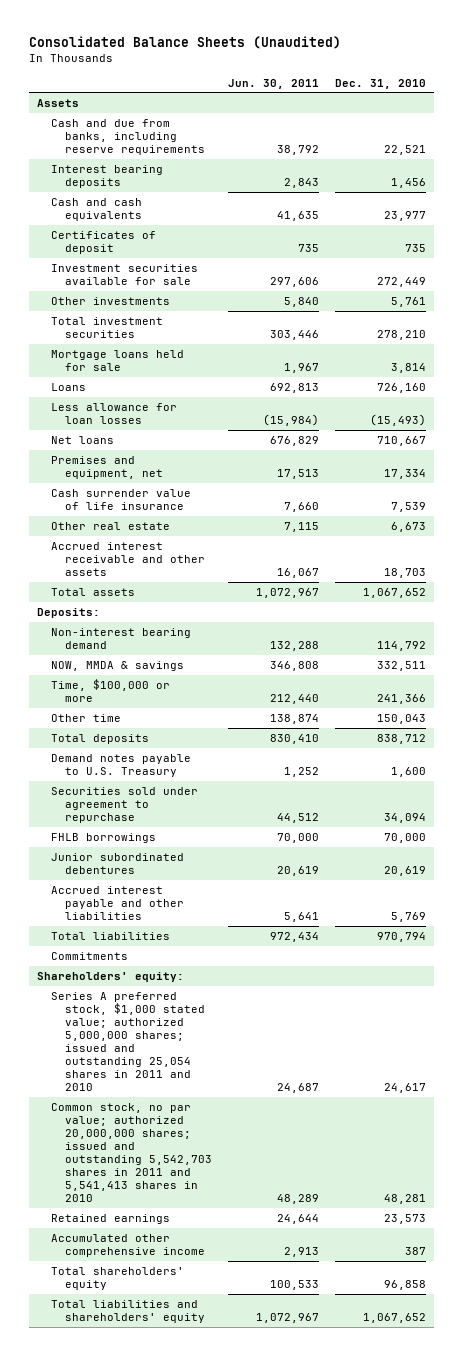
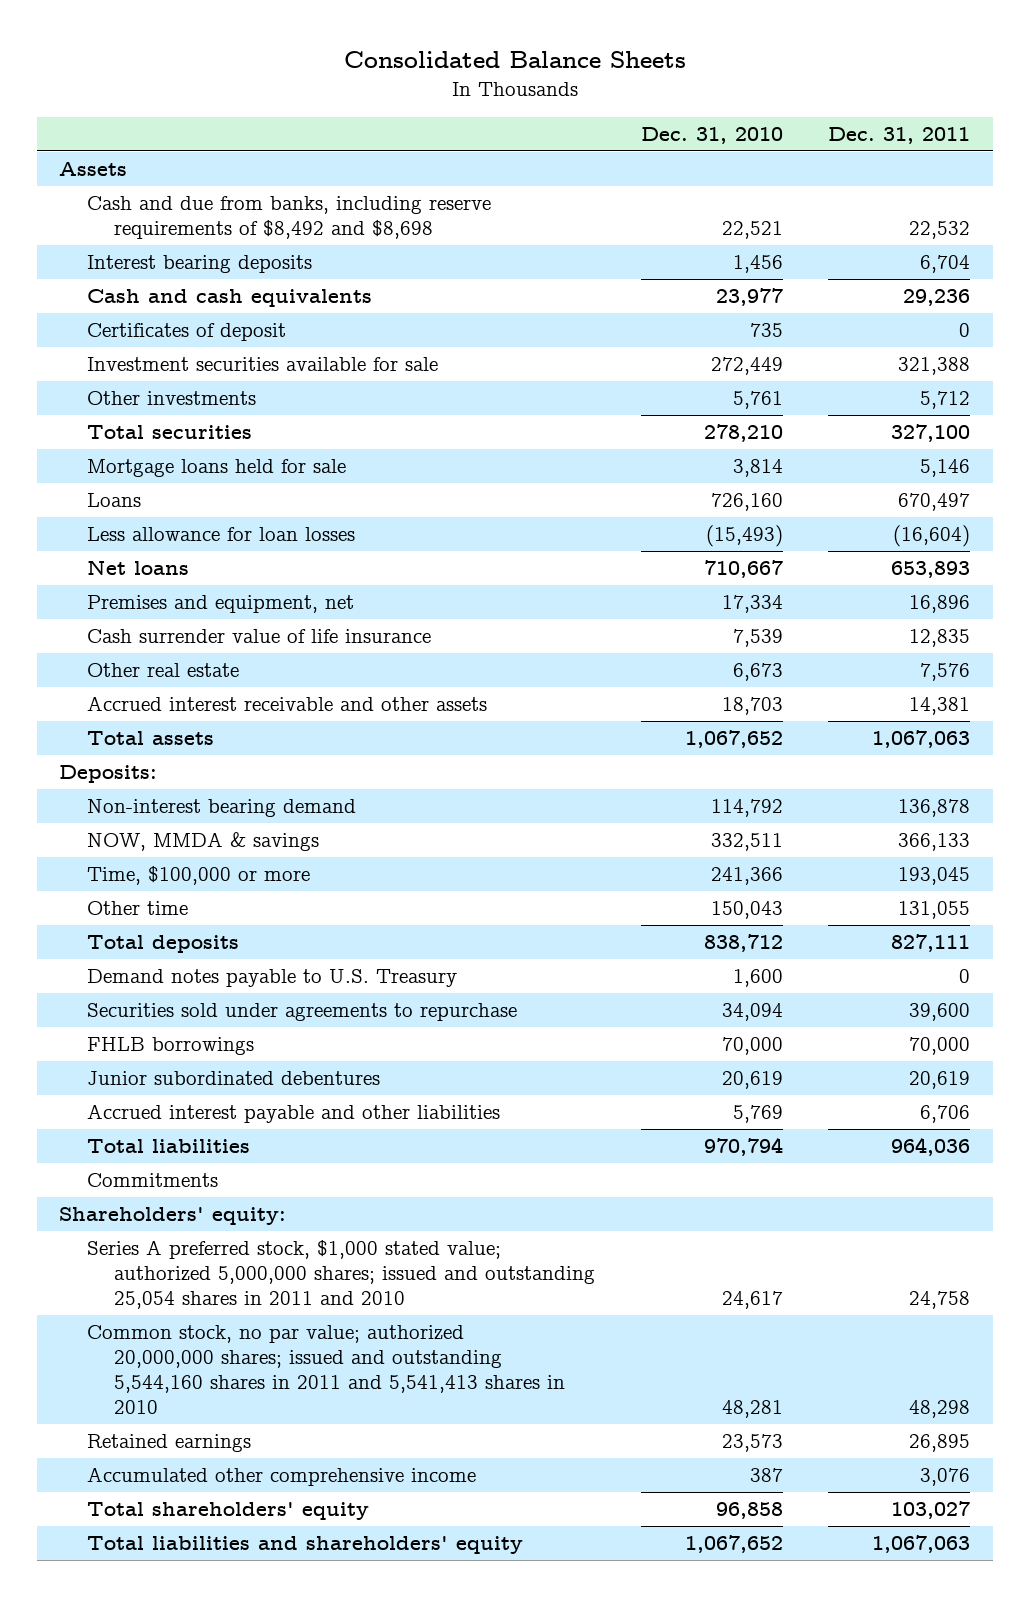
- Consolidated Balance Sheets (Unaudited)
+ Consolidated Balance Sheets
- | Jun. 30, 2011 | Dec. 31, 2010
+ | Dec. 31, 2010 | Dec. 31, 2011
- Cash and due from banks, including reserve requirements | 38,792 | 22,521
+ Cash and due from banks, including reserve requirements of $8,492 and $8,698 | 22,521 | 22,532
- Total investment securities | 303,446 | 278,210
+ Total securities | 278,210 | 327,100
- Securities sold under agreement to repurchase | 44,512 | 34,094
+ Securities sold under agreements to repurchase | 34,094 | 39,600
- Common stock, no par value; authorized 20,000,000 shares; issued and outstanding 5,542,703 shares in 2011 and 5,541,413 shares in 2010 | 48,289 | 48,281
+ Common stock, no par value; authorized 20,000,000 shares; issued and outstanding 5,544,160 shares in 2011 and 5,541,413 shares in 2010 | 48,281 | 48,298

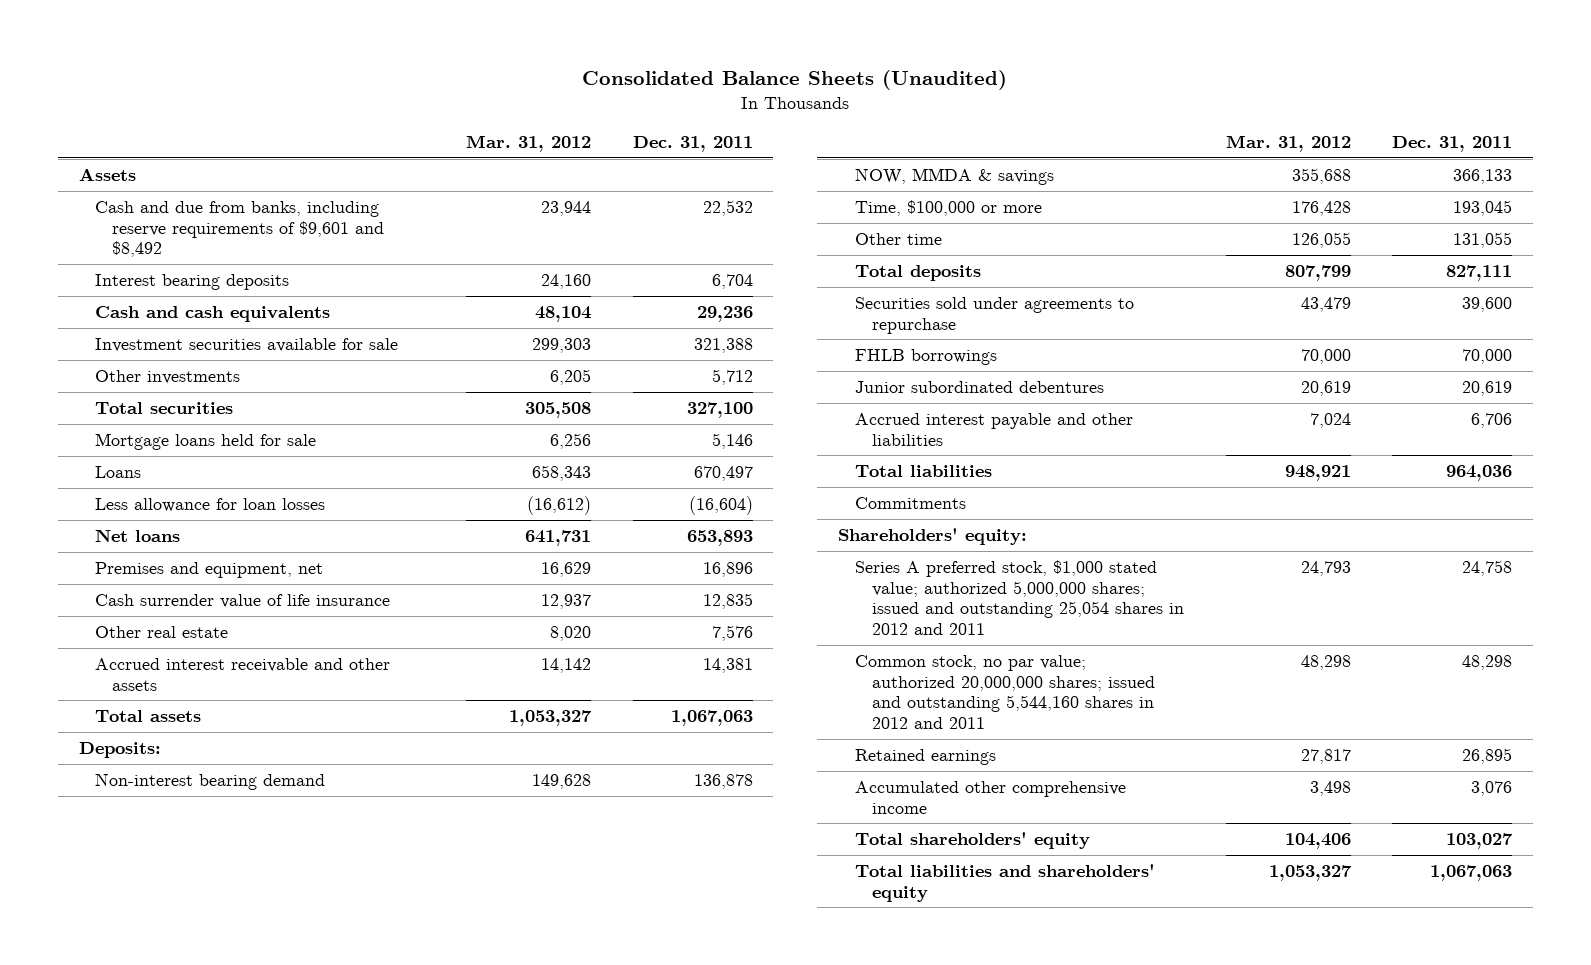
- Consolidated Balance Sheets
+ Consolidated Balance Sheets (Unaudited)
- | Dec. 31, 2010 | Dec. 31, 2011
+ | Mar. 31, 2012 | Dec. 31, 2011
- Cash and due from banks, including reserve requirements of $8,492 and $8,698 | 22,521 | 22,532
+ Cash and due from banks, including reserve requirements of $9,601 and $8,492 | 23,944 | 22,532
- Certificates of deposit | 735 | 0
- Demand notes payable to U.S. Treasury | 1,600 | 0
- Series A preferred stock, $1,000 stated value; authorized 5,000,000 shares; issued and outstanding 25,054 shares in 2011 and 2010 | 24,617 | 24,758
- Common stock, no par value; authorized 20,000,000 shares; issued and outstanding 5,544,160 shares in 2011 and 5,541,413 shares in 2010 | 48,281 | 48,298
+ Series A preferred stock, $1,000 stated value; authorized 5,000,000 shares; issued and outstanding 25,054 shares in 2012 and 2011 | 24,793 | 24,758
+ Common stock, no par value; authorized 20,000,000 shares; issued and outstanding 5,544,160 shares in 2012 and 2011 | 48,298 | 48,298

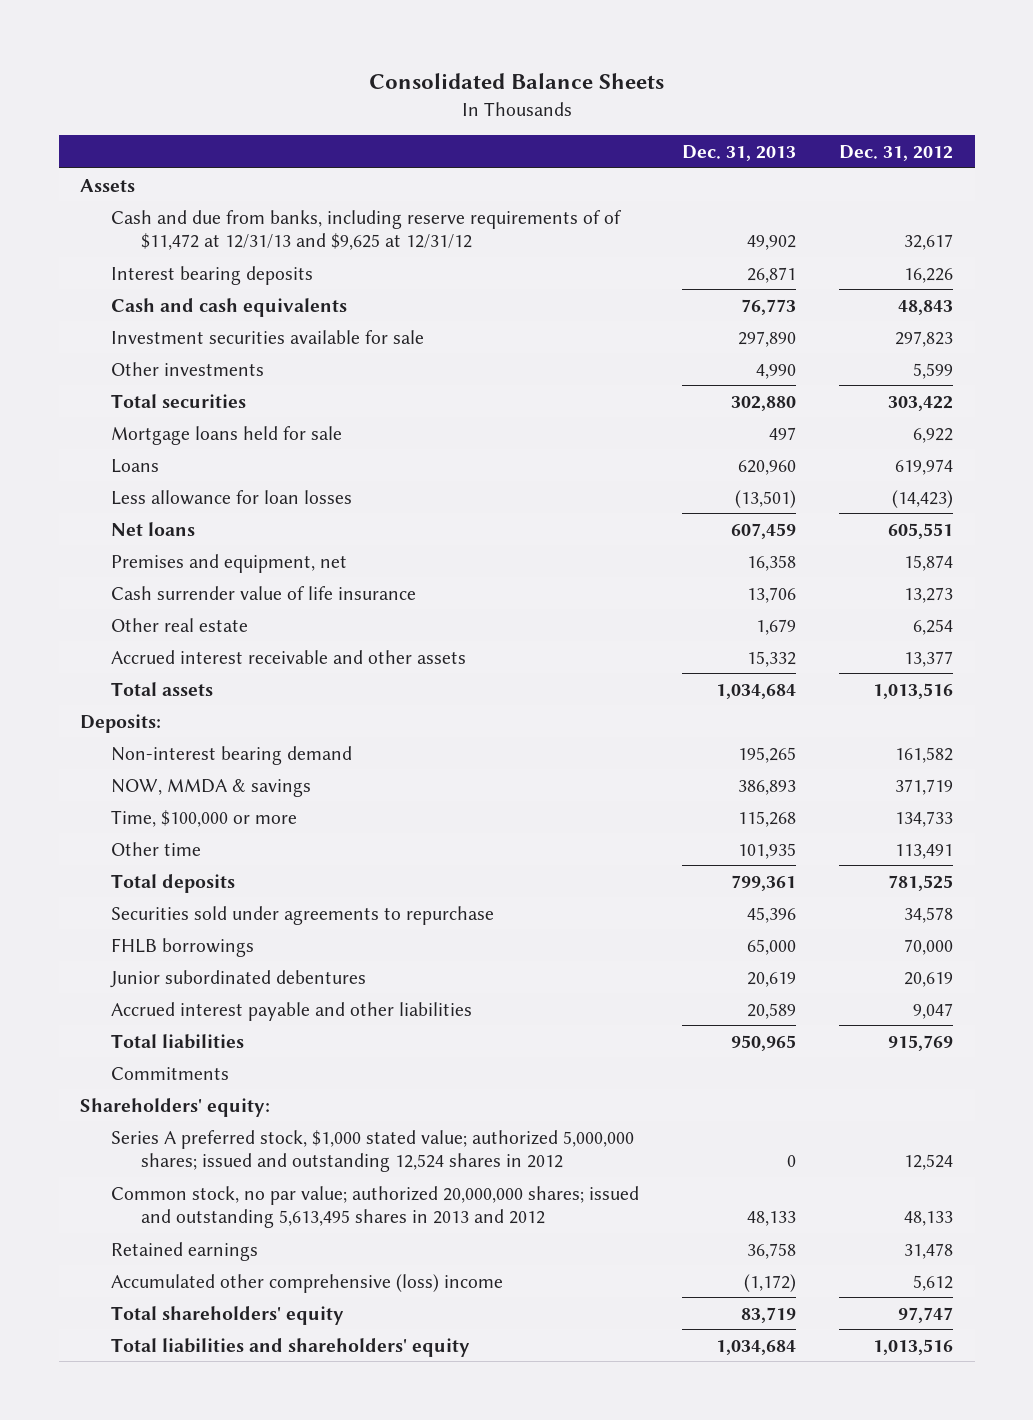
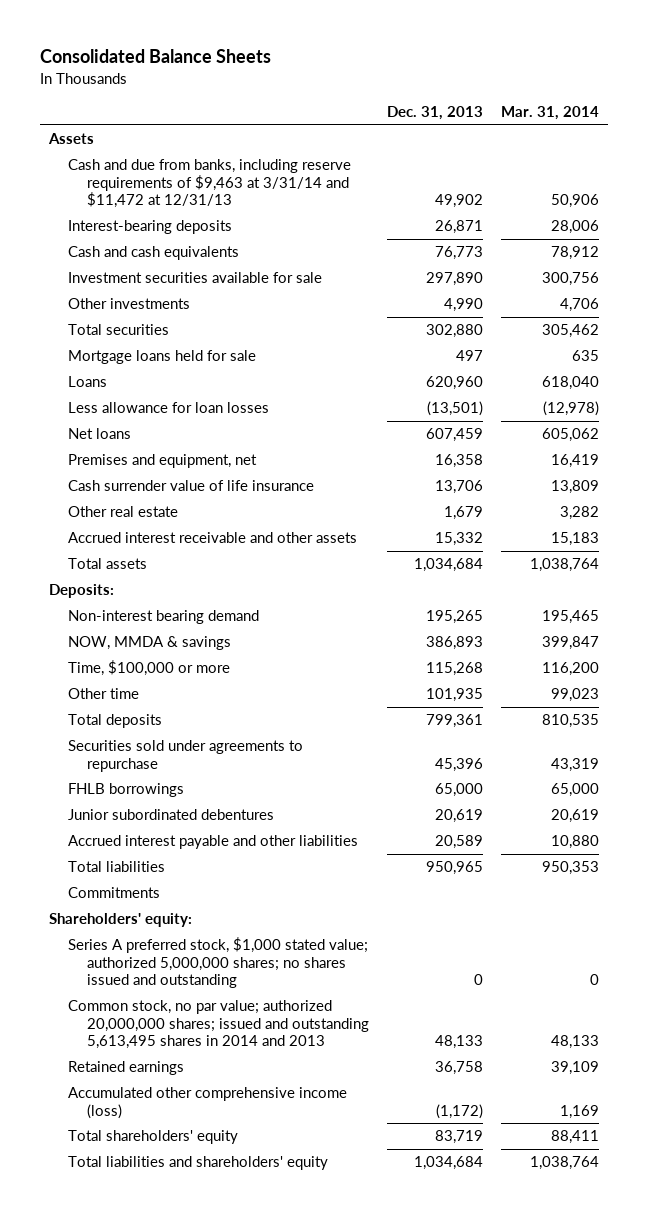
- | Dec. 31, 2013 | Dec. 31, 2012
+ | Dec. 31, 2013 | Mar. 31, 2014
- Cash and due from banks, including reserve requirements of of $11,472 at 12/31/13 and $9,625 at 12/31/12 | 49,902 | 32,617
- Interest bearing deposits | 26,871 | 16,226
+ Cash and due from banks, including reserve requirements of $9,463 at 3/31/14 and $11,472 at 12/31/13 | 49,902 | 50,906
+ Interest-bearing deposits | 26,871 | 28,006
- Series A preferred stock, $1,000 stated value; authorized 5,000,000 shares; issued and outstanding 12,524 shares in 2012 | 0 | 12,524
- Common stock, no par value; authorized 20,000,000 shares; issued and outstanding 5,613,495 shares in 2013 and 2012 | 48,133 | 48,133
+ Series A preferred stock, $1,000 stated value; authorized 5,000,000 shares; no shares issued and outstanding | 0 | 0
+ Common stock, no par value; authorized 20,000,000 shares; issued and outstanding 5,613,495 shares in 2014 and 2013 | 48,133 | 48,133
- Accumulated other comprehensive (loss) income | (1,172) | 5,612
+ Accumulated other comprehensive income (loss) | (1,172) | 1,169

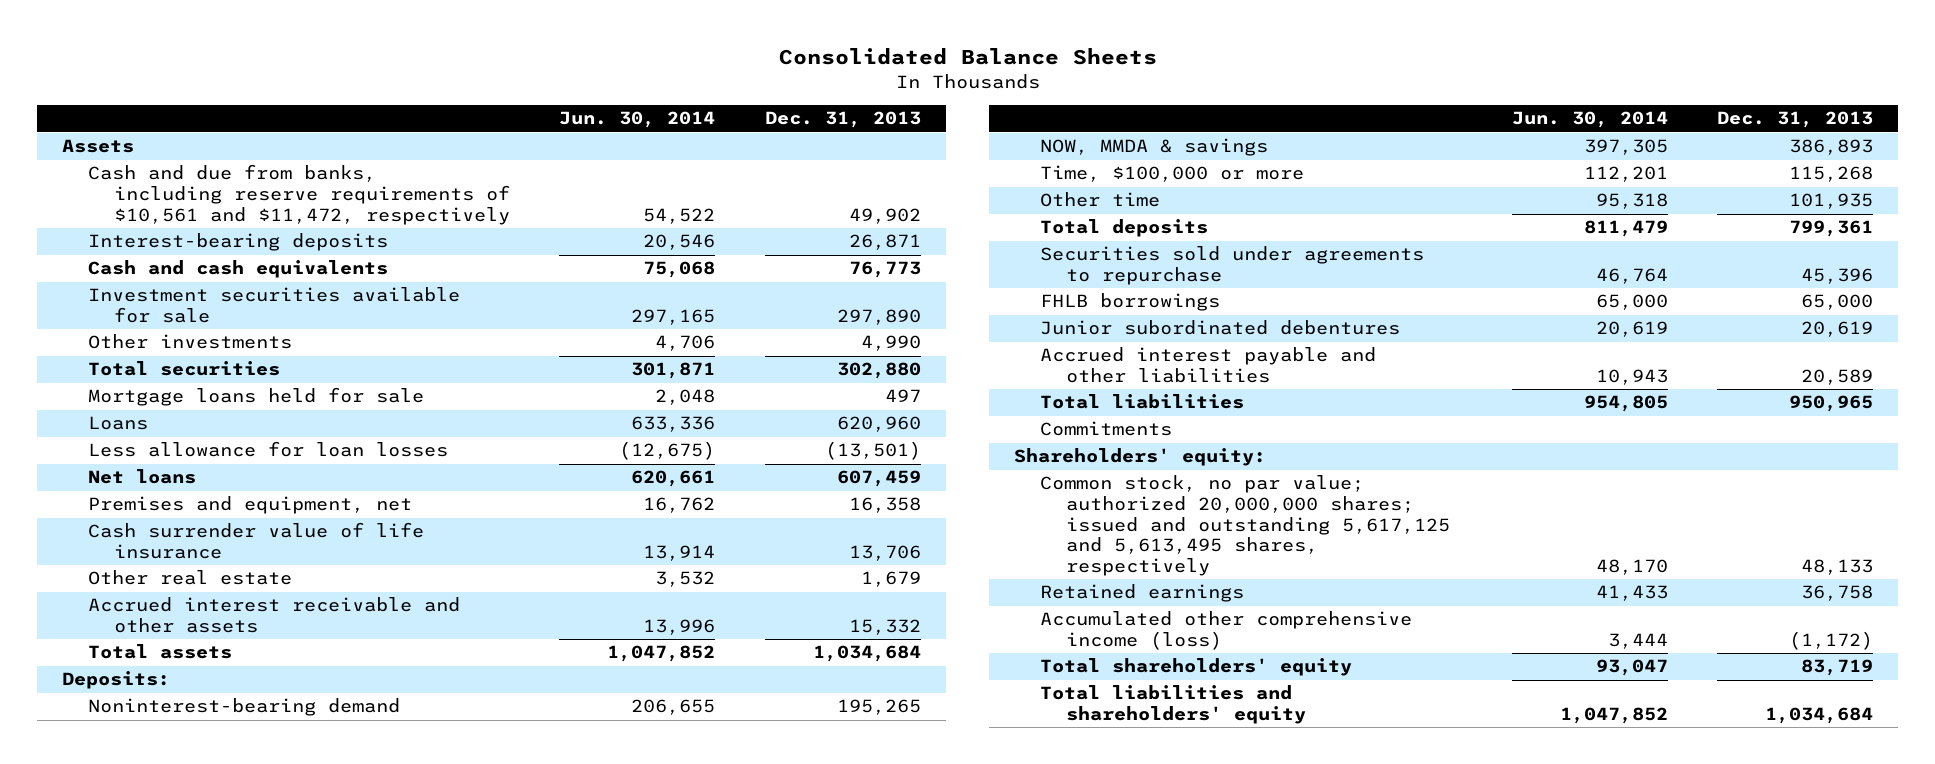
- | Dec. 31, 2013 | Mar. 31, 2014
+ | Jun. 30, 2014 | Dec. 31, 2013
- Cash and due from banks, including reserve requirements of $9,463 at 3/31/14 and $11,472 at 12/31/13 | 49,902 | 50,906
+ Cash and due from banks, including reserve requirements of $10,561 and $11,472, respectively | 54,522 | 49,902
- Non-interest bearing demand | 195,265 | 195,465
+ Noninterest-bearing demand | 206,655 | 195,265
- Series A preferred stock, $1,000 stated value; authorized 5,000,000 shares; no shares issued and outstanding | 0 | 0
- Common stock, no par value; authorized 20,000,000 shares; issued and outstanding 5,613,495 shares in 2014 and 2013 | 48,133 | 48,133
+ Common stock, no par value; authorized 20,000,000 shares; issued and outstanding 5,617,125 and 5,613,495 shares, respectively | 48,170 | 48,133

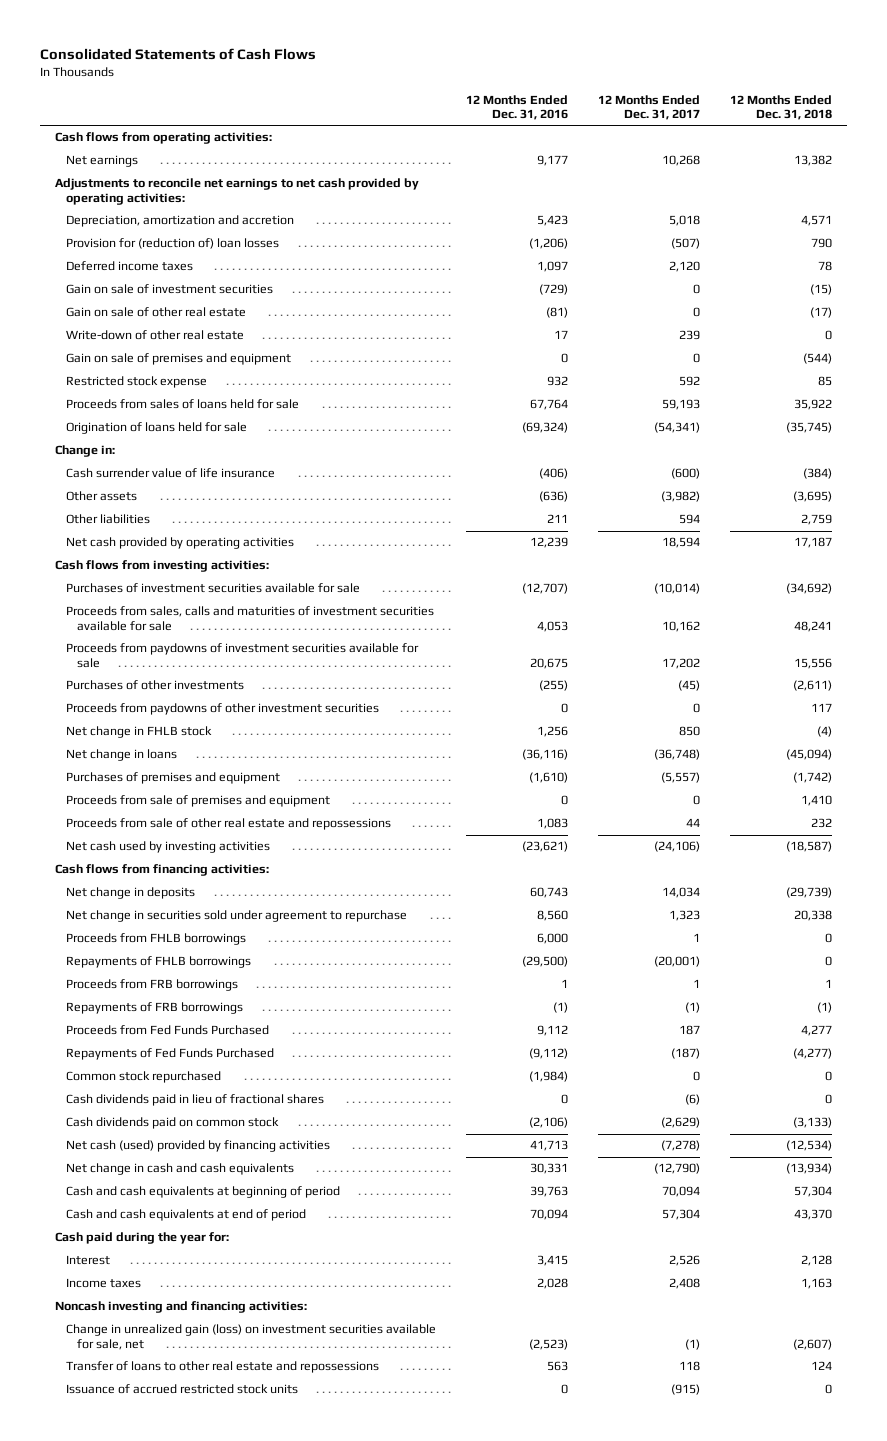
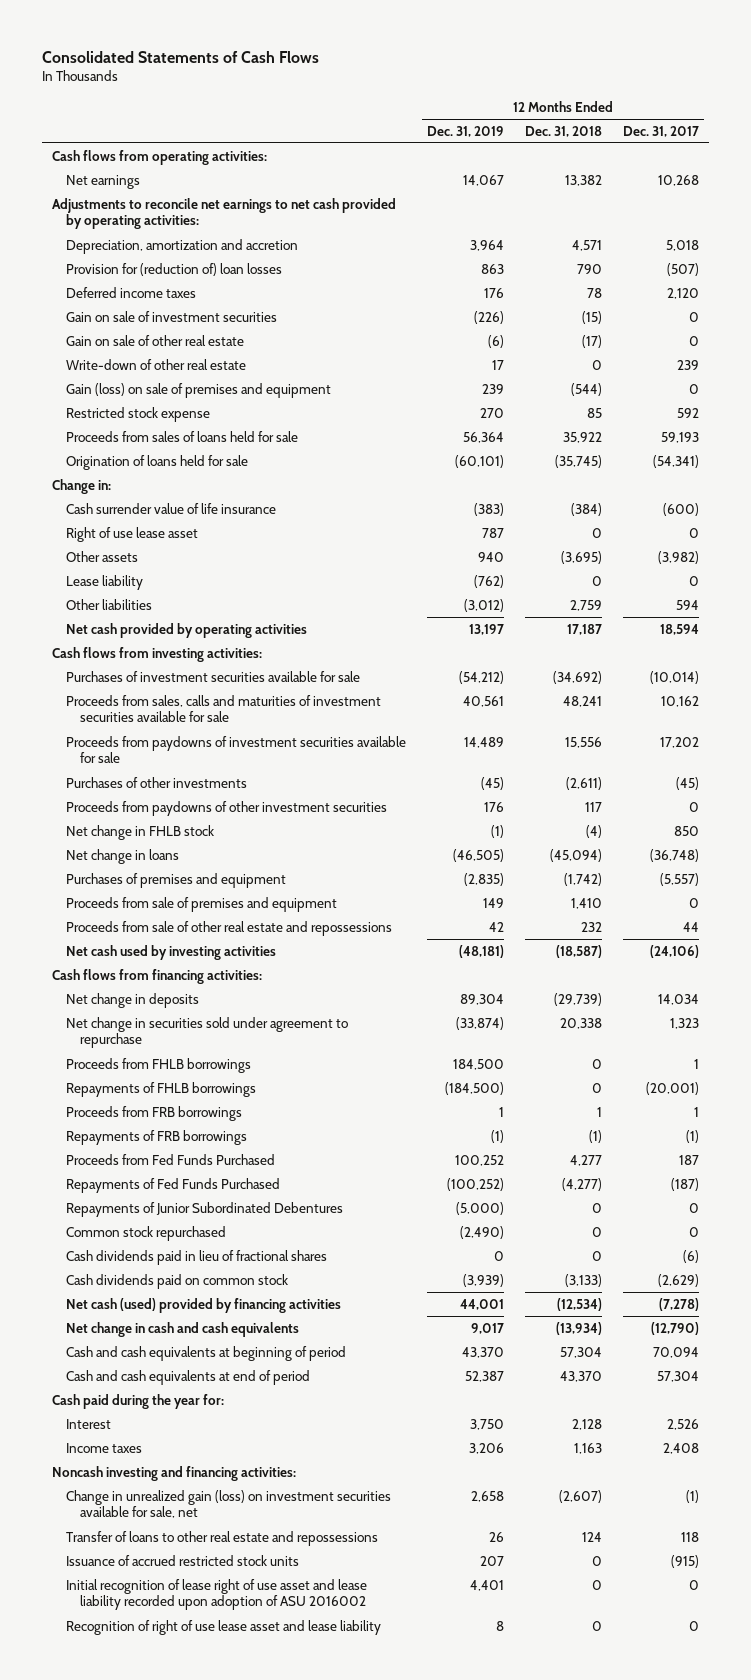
- | 12 Months Ended Dec. 31, 2016 | 12 Months Ended Dec. 31, 2017 | 12 Months Ended Dec. 31, 2018
+ | 12 Months Ended Dec. 31, 2019 | 12 Months Ended Dec. 31, 2018 | 12 Months Ended Dec. 31, 2017
- Gain on sale of premises and equipment | 0 | 0 | (544)
+ Gain (loss) on sale of premises and equipment | 239 | (544) | 0
+ Right of use lease asset | 787 | 0 | 0
+ Lease liability | (762) | 0 | 0
+ Repayments of Junior Subordinated Debentures | (5,000) | 0 | 0
+ Initial recognition of lease right of use asset and lease liability recorded upon adoption of ASU 2016002 | 4,401 | 0 | 0
+ Recognition of right of use lease asset and lease liability | 8 | 0 | 0

